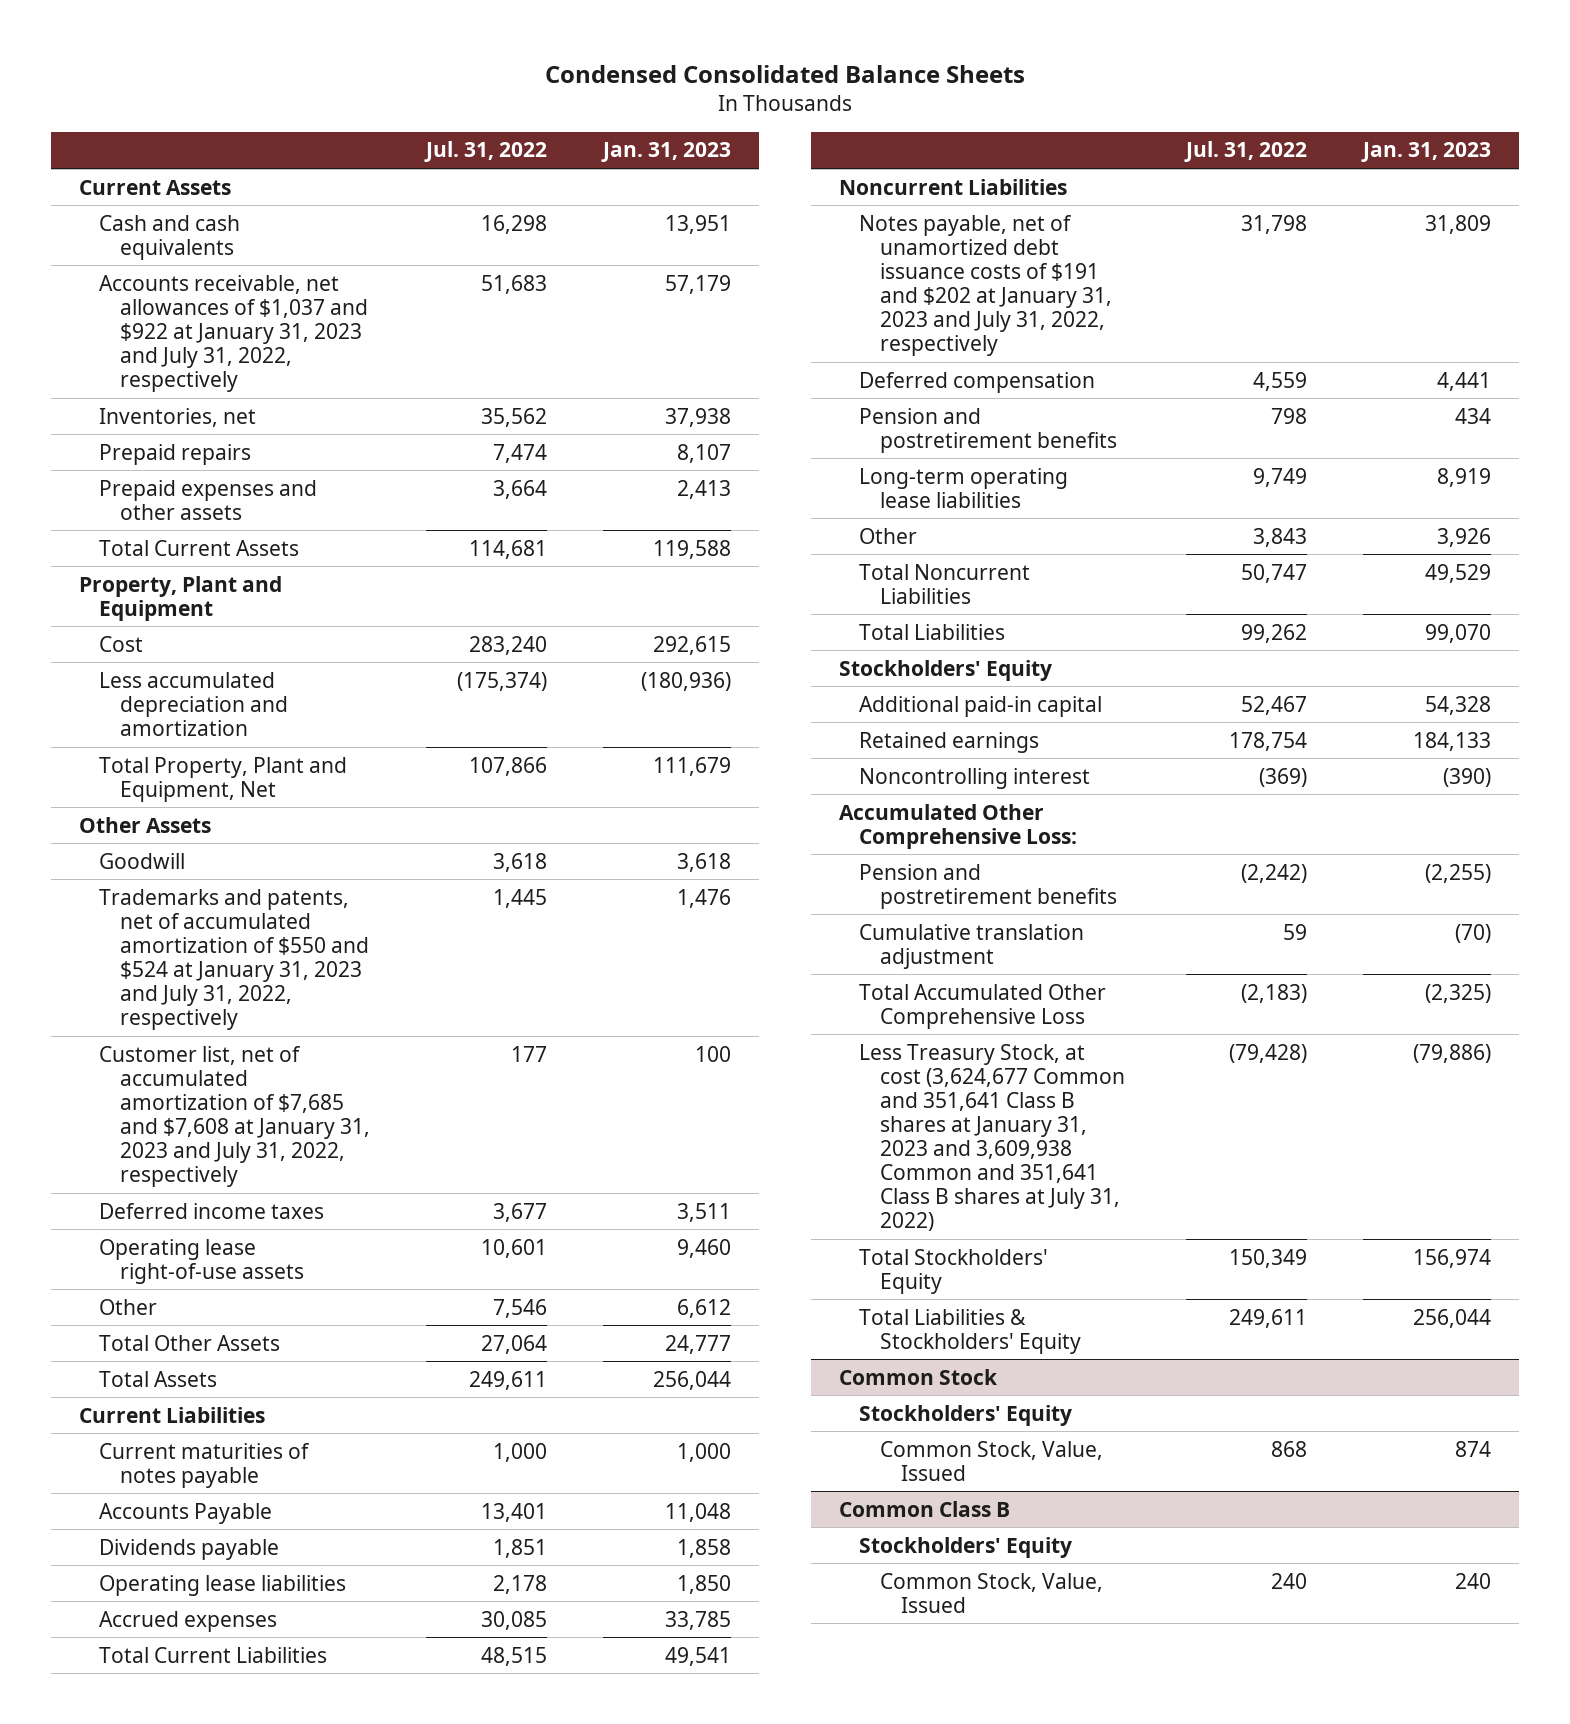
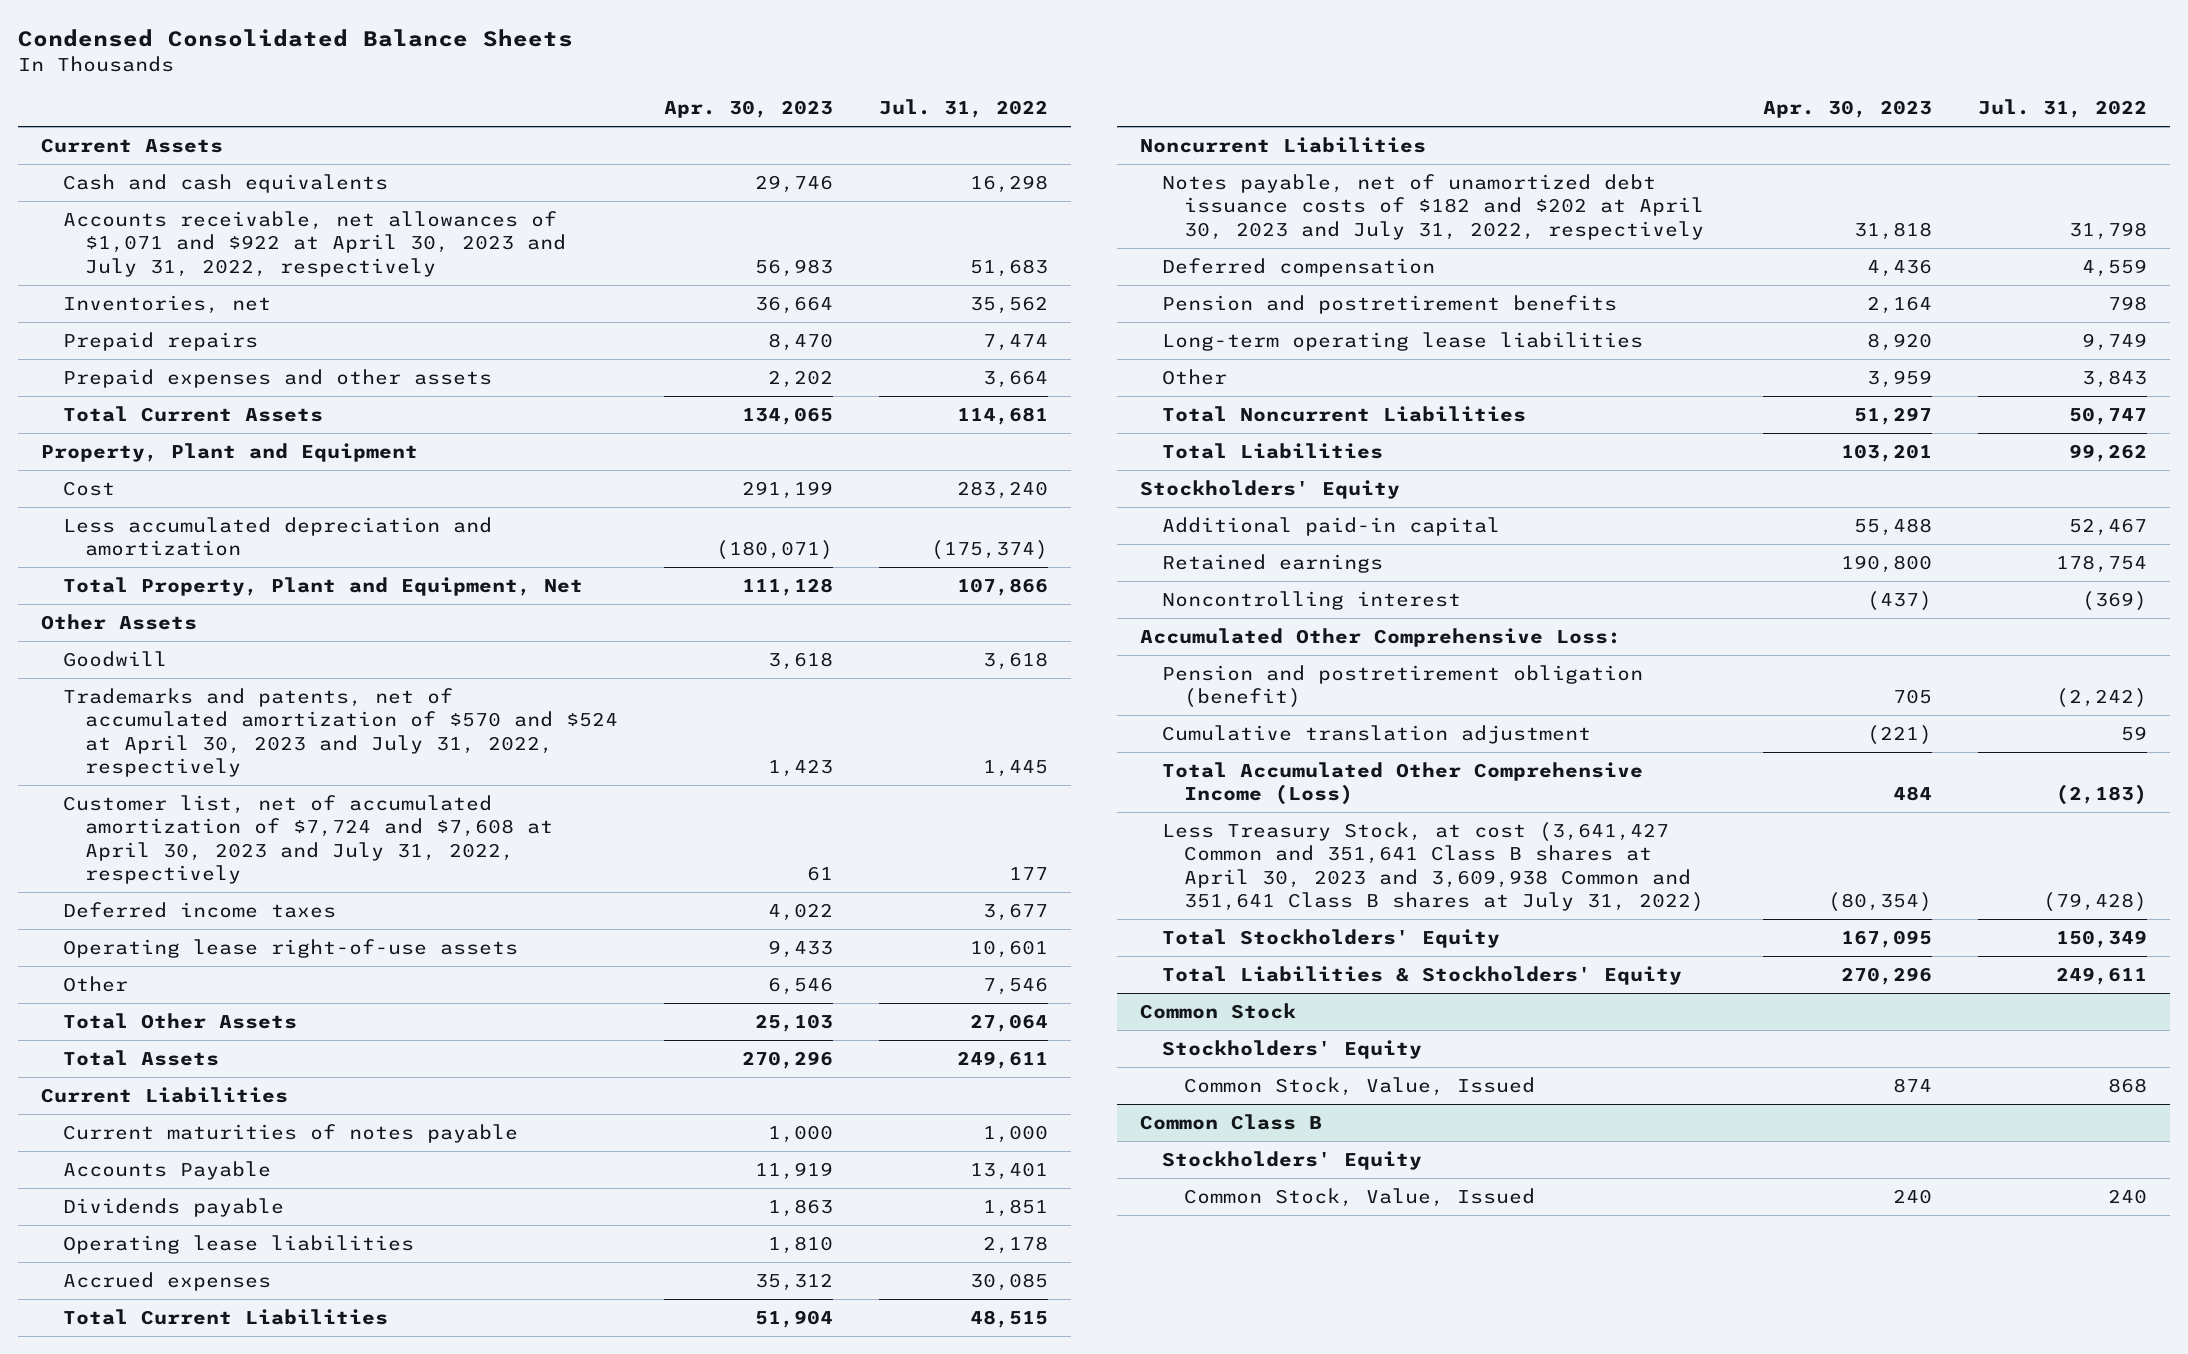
- | Jul. 31, 2022 | Jan. 31, 2023
+ | Apr. 30, 2023 | Jul. 31, 2022
- Accounts receivable, net allowances of $1,037 and $922 at January 31, 2023 and July 31, 2022, respectively | 51,683 | 57,179
+ Accounts receivable, net allowances of $1,071 and $922 at April 30, 2023 and July 31, 2022, respectively | 56,983 | 51,683
- Trademarks and patents, net of accumulated amortization of $550 and $524 at January 31, 2023 and July 31, 2022, respectively | 1,445 | 1,476
- Customer list, net of accumulated amortization of $7,685 and $7,608 at January 31, 2023 and July 31, 2022, respectively | 177 | 100
+ Trademarks and patents, net of accumulated amortization of $570 and $524 at April 30, 2023 and July 31, 2022, respectively | 1,423 | 1,445
+ Customer list, net of accumulated amortization of $7,724 and $7,608 at April 30, 2023 and July 31, 2022, respectively | 61 | 177
- Notes payable, net of unamortized debt issuance costs of $191 and $202 at January 31, 2023 and July 31, 2022, respectively | 31,798 | 31,809
+ Notes payable, net of unamortized debt issuance costs of $182 and $202 at April 30, 2023 and July 31, 2022, respectively | 31,818 | 31,798
- Pension and postretirement benefits | (2,242) | (2,255)
+ Pension and postretirement obligation (benefit) | 705 | (2,242)
- Total Accumulated Other Comprehensive Loss | (2,183) | (2,325)
- Less Treasury Stock, at cost (3,624,677 Common and 351,641 Class B shares at January 31, 2023 and 3,609,938 Common and 351,641 Class B shares at July 31, 2022) | (79,428) | (79,886)
+ Total Accumulated Other Comprehensive Income (Loss) | 484 | (2,183)
+ Less Treasury Stock, at cost (3,641,427 Common and 351,641 Class B shares at April 30, 2023 and 3,609,938 Common and 351,641 Class B shares at July 31, 2022) | (80,354) | (79,428)

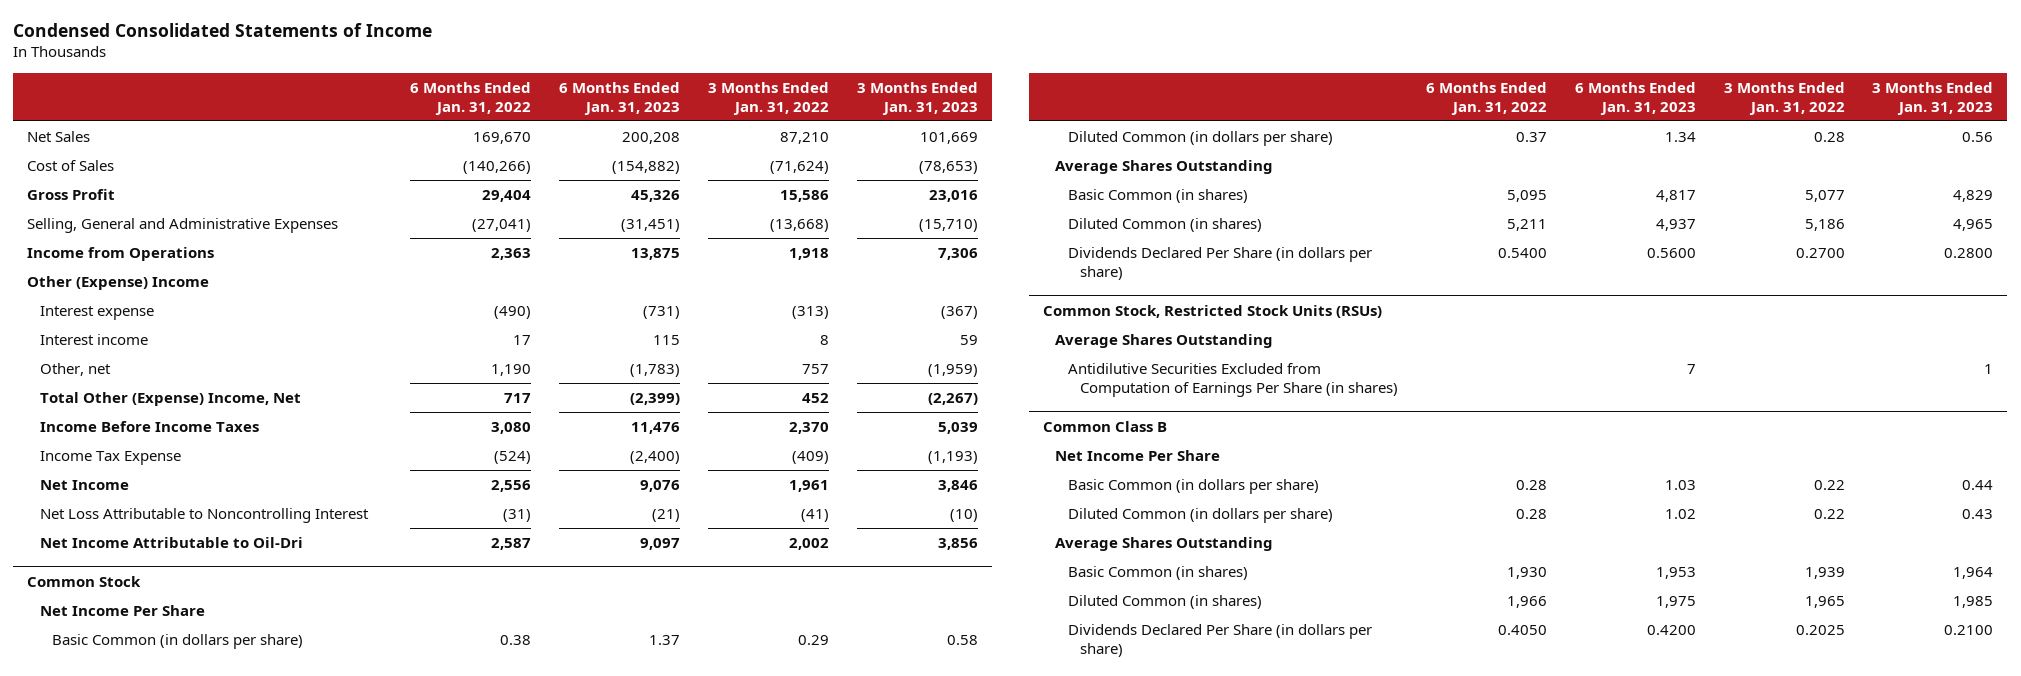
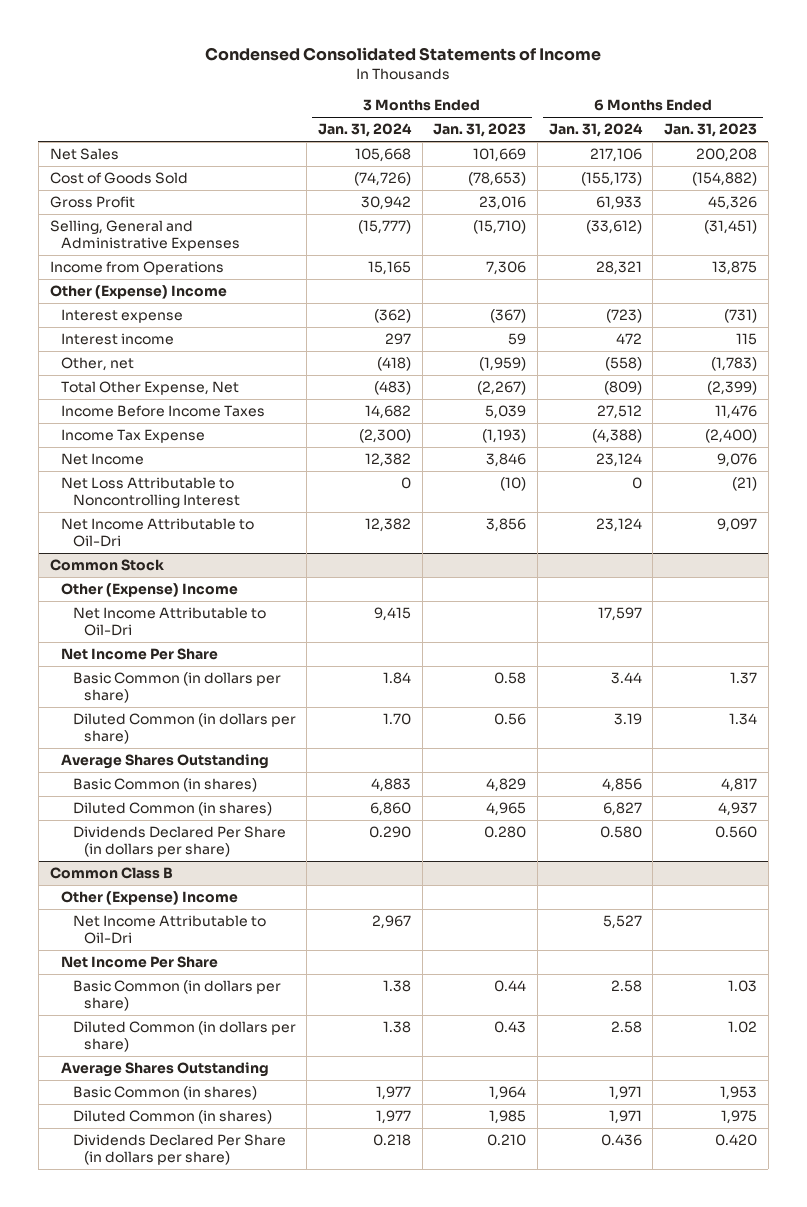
- | 6 Months Ended Jan. 31, 2022 | 6 Months Ended Jan. 31, 2023 | 3 Months Ended Jan. 31, 2022 | 3 Months Ended Jan. 31, 2023
+ | 3 Months Ended Jan. 31, 2024 | 3 Months Ended Jan. 31, 2023 | 6 Months Ended Jan. 31, 2024 | 6 Months Ended Jan. 31, 2023
- Cost of Sales | (140,266) | (154,882) | (71,624) | (78,653)
+ Cost of Goods Sold | (74,726) | (78,653) | (155,173) | (154,882)
- Total Other (Expense) Income, Net | 717 | (2,399) | 452 | (2,267)
+ Total Other Expense, Net | (483) | (2,267) | (809) | (2,399)
@ Common Stock
+ Other (Expense) Income
+ Net Income Attributable to Oil-Dri | 9,415 | | 17,597 |
- Dividends Declared Per Share (in dollars per share) | 0.5400 | 0.5600 | 0.2700 | 0.2800
- Common Stock, Restricted Stock Units (RSUs)
- Average Shares Outstanding
- Antidilutive Securities Excluded from Computation of Earnings Per Share (in shares) | | 7 | | 1
@ Common Stock
+ Dividends Declared Per Share (in dollars per share) | 0.290 | 0.280 | 0.580 | 0.560
@ Common Class B
+ Other (Expense) Income
+ Net Income Attributable to Oil-Dri | 2,967 | | 5,527 |
- Dividends Declared Per Share (in dollars per share) | 0.4050 | 0.4200 | 0.2025 | 0.2100
+ Dividends Declared Per Share (in dollars per share) | 0.218 | 0.210 | 0.436 | 0.420

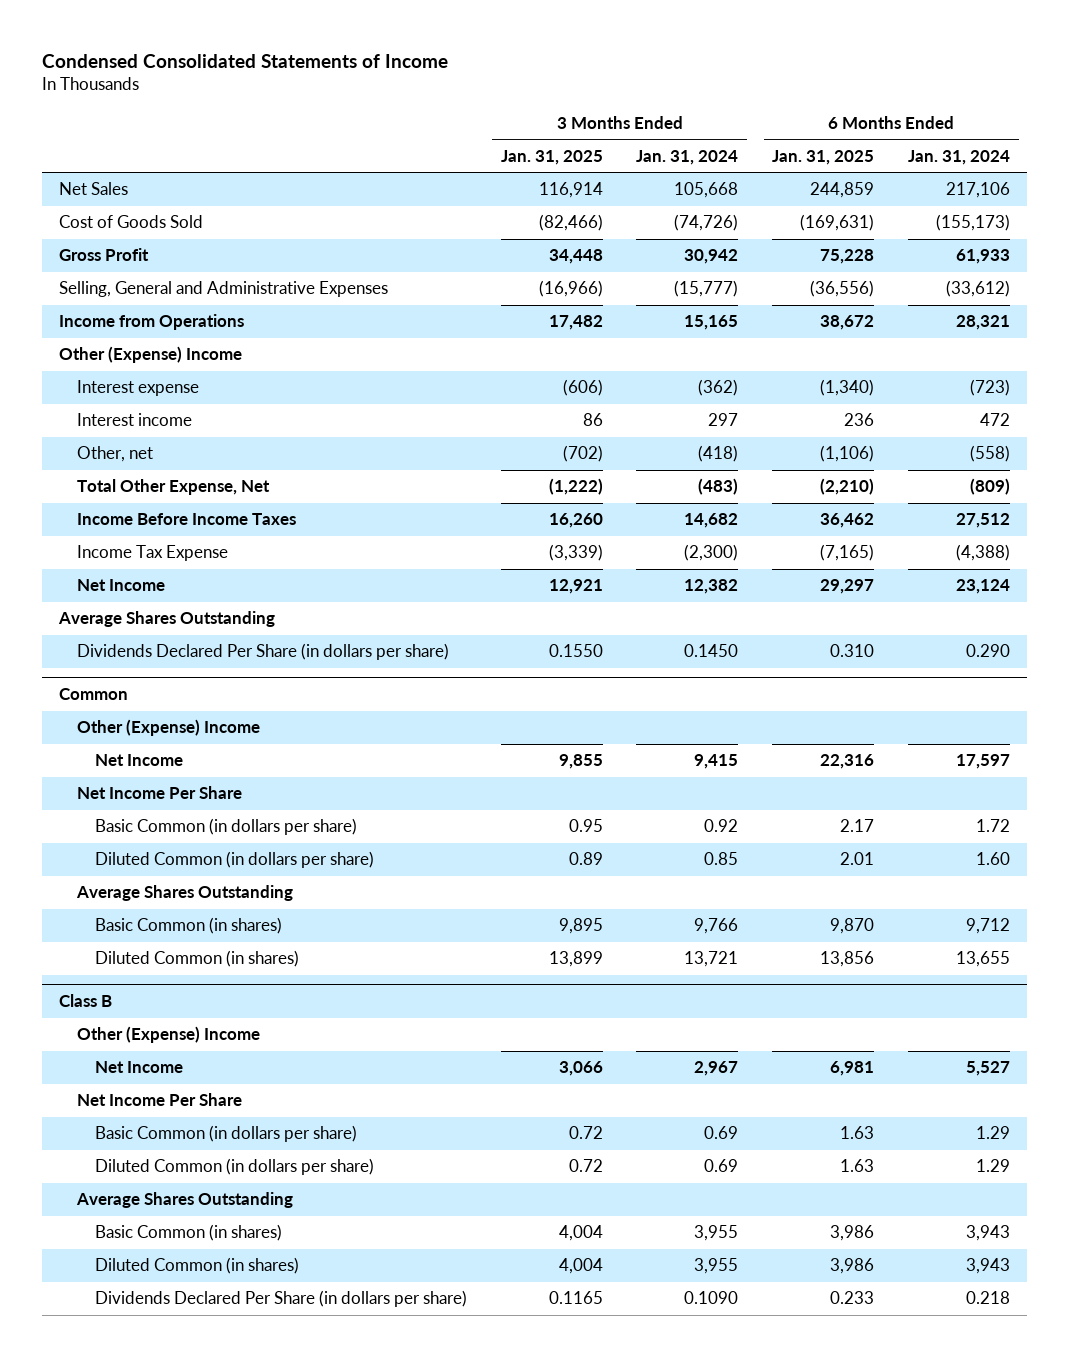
- | 3 Months Ended Jan. 31, 2024 | 3 Months Ended Jan. 31, 2023 | 6 Months Ended Jan. 31, 2024 | 6 Months Ended Jan. 31, 2023
+ | 3 Months Ended Jan. 31, 2025 | 3 Months Ended Jan. 31, 2024 | 6 Months Ended Jan. 31, 2025 | 6 Months Ended Jan. 31, 2024
- Net Loss Attributable to Noncontrolling Interest | 0 | (10) | 0 | (21)
- Net Income Attributable to Oil-Dri | 12,382 | 3,856 | 23,124 | 9,097
- Common Stock
+ Average Shares Outstanding
+ Dividends Declared Per Share (in dollars per share) | 0.1550 | 0.1450 | 0.310 | 0.290
+ Common
- Net Income Attributable to Oil-Dri | 9,415 | | 17,597 |
+ Net Income | 9,855 | 9,415 | 22,316 | 17,597
- Basic Common (in dollars per share) | 1.84 | 0.58 | 3.44 | 1.37
- Diluted Common (in dollars per share) | 1.70 | 0.56 | 3.19 | 1.34
+ Basic Common (in dollars per share) | 0.95 | 0.92 | 2.17 | 1.72
+ Diluted Common (in dollars per share) | 0.89 | 0.85 | 2.01 | 1.60
- Basic Common (in shares) | 4,883 | 4,829 | 4,856 | 4,817
- Diluted Common (in shares) | 6,860 | 4,965 | 6,827 | 4,937
- Dividends Declared Per Share (in dollars per share) | 0.290 | 0.280 | 0.580 | 0.560
- Common Class B
+ Basic Common (in shares) | 9,895 | 9,766 | 9,870 | 9,712
+ Diluted Common (in shares) | 13,899 | 13,721 | 13,856 | 13,655
+ Class B
- Net Income Attributable to Oil-Dri | 2,967 | | 5,527 |
+ Net Income | 3,066 | 2,967 | 6,981 | 5,527
- Basic Common (in dollars per share) | 1.38 | 0.44 | 2.58 | 1.03
- Diluted Common (in dollars per share) | 1.38 | 0.43 | 2.58 | 1.02
+ Basic Common (in dollars per share) | 0.72 | 0.69 | 1.63 | 1.29
+ Diluted Common (in dollars per share) | 0.72 | 0.69 | 1.63 | 1.29
- Basic Common (in shares) | 1,977 | 1,964 | 1,971 | 1,953
- Diluted Common (in shares) | 1,977 | 1,985 | 1,971 | 1,975
- Dividends Declared Per Share (in dollars per share) | 0.218 | 0.210 | 0.436 | 0.420
+ Basic Common (in shares) | 4,004 | 3,955 | 3,986 | 3,943
+ Diluted Common (in shares) | 4,004 | 3,955 | 3,986 | 3,943
+ Dividends Declared Per Share (in dollars per share) | 0.1165 | 0.1090 | 0.233 | 0.218

